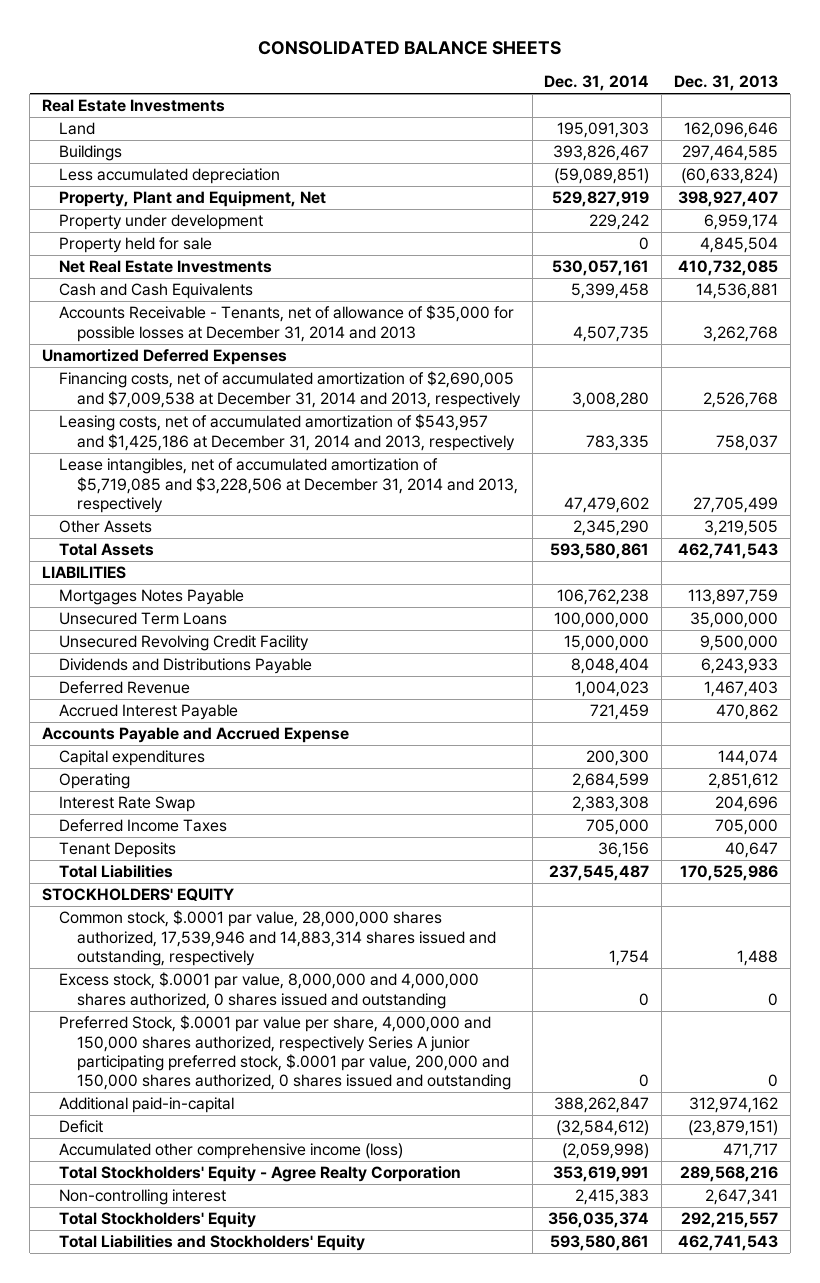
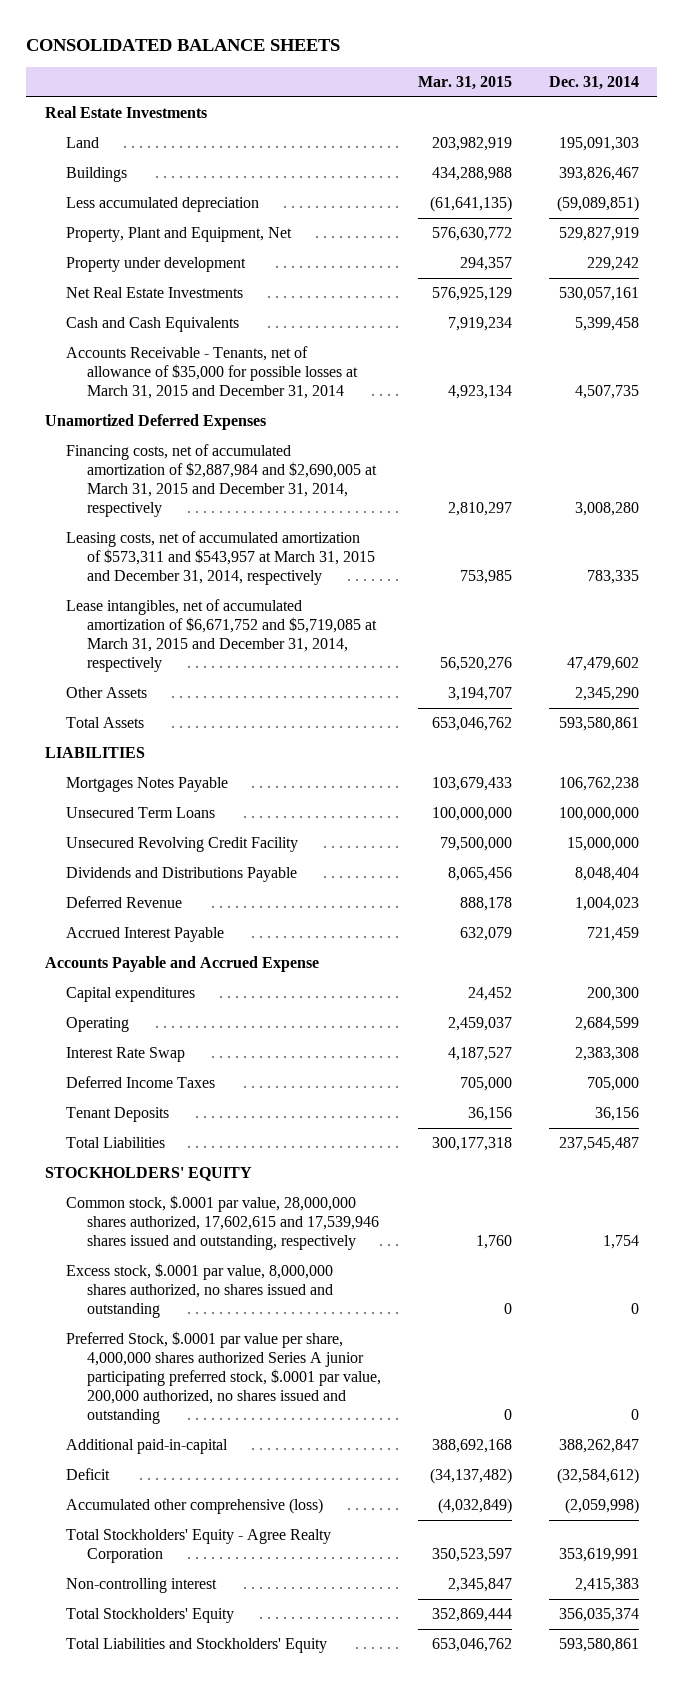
- | Dec. 31, 2014 | Dec. 31, 2013
+ | Mar. 31, 2015 | Dec. 31, 2014
- Property held for sale | 0 | 4,845,504
- Accounts Receivable - Tenants, net of allowance of $35,000 for possible losses at December 31, 2014 and 2013 | 4,507,735 | 3,262,768
+ Accounts Receivable - Tenants, net of allowance of $35,000 for possible losses at March 31, 2015 and December 31, 2014 | 4,923,134 | 4,507,735
- Financing costs, net of accumulated amortization of $2,690,005 and $7,009,538 at December 31, 2014 and 2013, respectively | 3,008,280 | 2,526,768
- Leasing costs, net of accumulated amortization of $543,957 and $1,425,186 at December 31, 2014 and 2013, respectively | 783,335 | 758,037
- Lease intangibles, net of accumulated amortization of $5,719,085 and $3,228,506 at December 31, 2014 and 2013, respectively | 47,479,602 | 27,705,499
+ Financing costs, net of accumulated amortization of $2,887,984 and $2,690,005 at March 31, 2015 and December 31, 2014, respectively | 2,810,297 | 3,008,280
+ Leasing costs, net of accumulated amortization of $573,311 and $543,957 at March 31, 2015 and December 31, 2014, respectively | 753,985 | 783,335
+ Lease intangibles, net of accumulated amortization of $6,671,752 and $5,719,085 at March 31, 2015 and December 31, 2014, respectively | 56,520,276 | 47,479,602
- Common stock, $.0001 par value, 28,000,000 shares authorized, 17,539,946 and 14,883,314 shares issued and outstanding, respectively | 1,754 | 1,488
- Excess stock, $.0001 par value, 8,000,000 and 4,000,000 shares authorized, 0 shares issued and outstanding | 0 | 0
- Preferred Stock, $.0001 par value per share, 4,000,000 and 150,000 shares authorized, respectively Series A junior participating preferred stock, $.0001 par value, 200,000 and 150,000 shares authorized, 0 shares issued and outstanding | 0 | 0
+ Common stock, $.0001 par value, 28,000,000 shares authorized, 17,602,615 and 17,539,946 shares issued and outstanding, respectively | 1,760 | 1,754
+ Excess stock, $.0001 par value, 8,000,000 shares authorized, no shares issued and outstanding | 0 | 0
+ Preferred Stock, $.0001 par value per share, 4,000,000 shares authorized Series A junior participating preferred stock, $.0001 par value, 200,000 authorized, no shares issued and outstanding | 0 | 0
- Accumulated other comprehensive income (loss) | (2,059,998) | 471,717
+ Accumulated other comprehensive (loss) | (4,032,849) | (2,059,998)

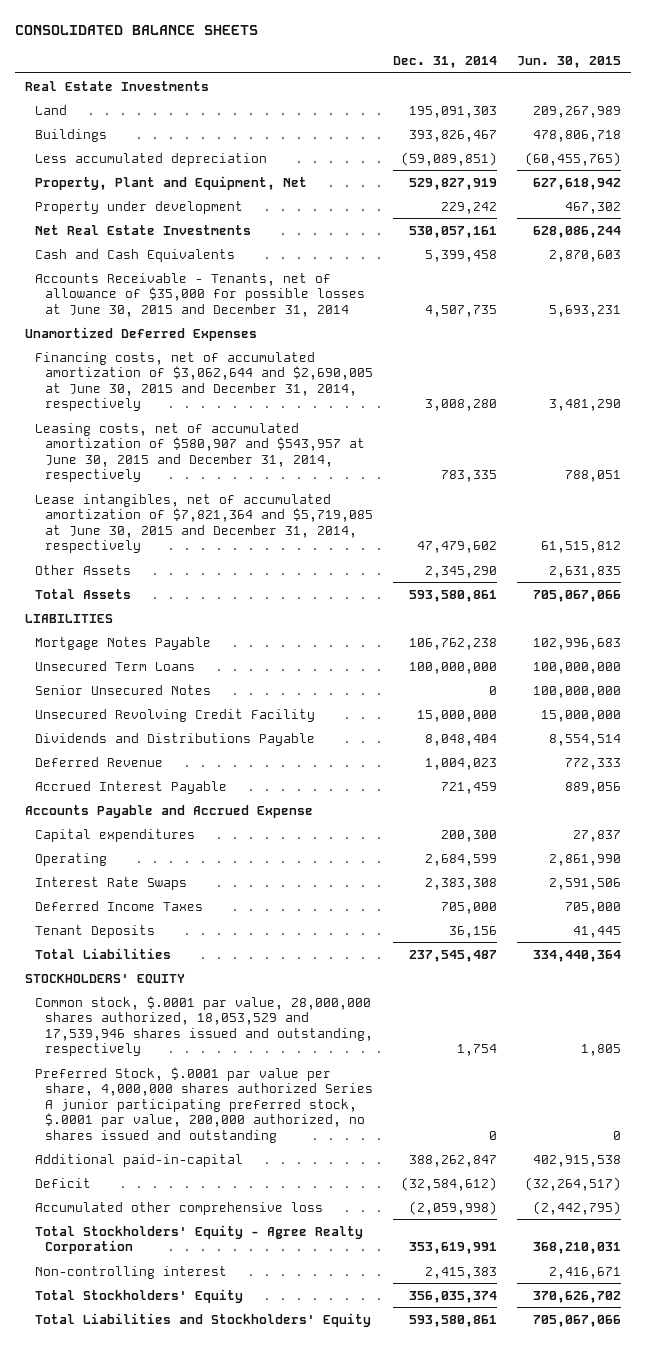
- | Mar. 31, 2015 | Dec. 31, 2014
+ | Dec. 31, 2014 | Jun. 30, 2015
- Accounts Receivable - Tenants, net of allowance of $35,000 for possible losses at March 31, 2015 and December 31, 2014 | 4,923,134 | 4,507,735
+ Accounts Receivable - Tenants, net of allowance of $35,000 for possible losses at June 30, 2015 and December 31, 2014 | 4,507,735 | 5,693,231
- Financing costs, net of accumulated amortization of $2,887,984 and $2,690,005 at March 31, 2015 and December 31, 2014, respectively | 2,810,297 | 3,008,280
- Leasing costs, net of accumulated amortization of $573,311 and $543,957 at March 31, 2015 and December 31, 2014, respectively | 753,985 | 783,335
- Lease intangibles, net of accumulated amortization of $6,671,752 and $5,719,085 at March 31, 2015 and December 31, 2014, respectively | 56,520,276 | 47,479,602
+ Financing costs, net of accumulated amortization of $3,062,644 and $2,690,005 at June 30, 2015 and December 31, 2014, respectively | 3,008,280 | 3,481,290
+ Leasing costs, net of accumulated amortization of $580,907 and $543,957 at June 30, 2015 and December 31, 2014, respectively | 783,335 | 788,051
+ Lease intangibles, net of accumulated amortization of $7,821,364 and $5,719,085 at June 30, 2015 and December 31, 2014, respectively | 47,479,602 | 61,515,812
- Mortgages Notes Payable | 103,679,433 | 106,762,238
+ Mortgage Notes Payable | 106,762,238 | 102,996,683
+ Senior Unsecured Notes | 0 | 100,000,000
- Interest Rate Swap | 4,187,527 | 2,383,308
+ Interest Rate Swaps | 2,383,308 | 2,591,506
- Common stock, $.0001 par value, 28,000,000 shares authorized, 17,602,615 and 17,539,946 shares issued and outstanding, respectively | 1,760 | 1,754
- Excess stock, $.0001 par value, 8,000,000 shares authorized, no shares issued and outstanding | 0 | 0
+ Common stock, $.0001 par value, 28,000,000 shares authorized, 18,053,529 and 17,539,946 shares issued and outstanding, respectively | 1,754 | 1,805
- Accumulated other comprehensive (loss) | (4,032,849) | (2,059,998)
+ Accumulated other comprehensive loss | (2,059,998) | (2,442,795)

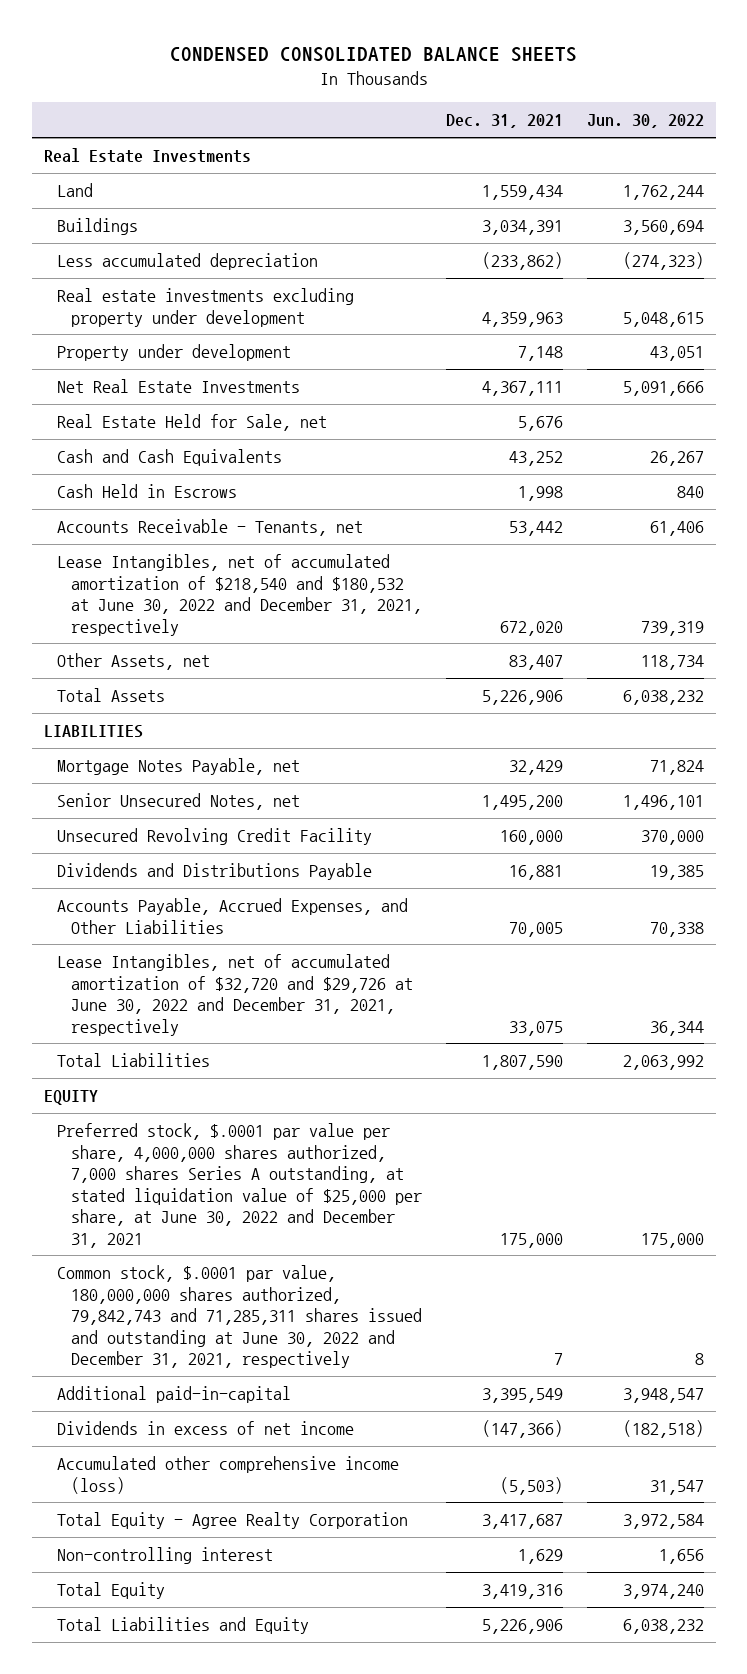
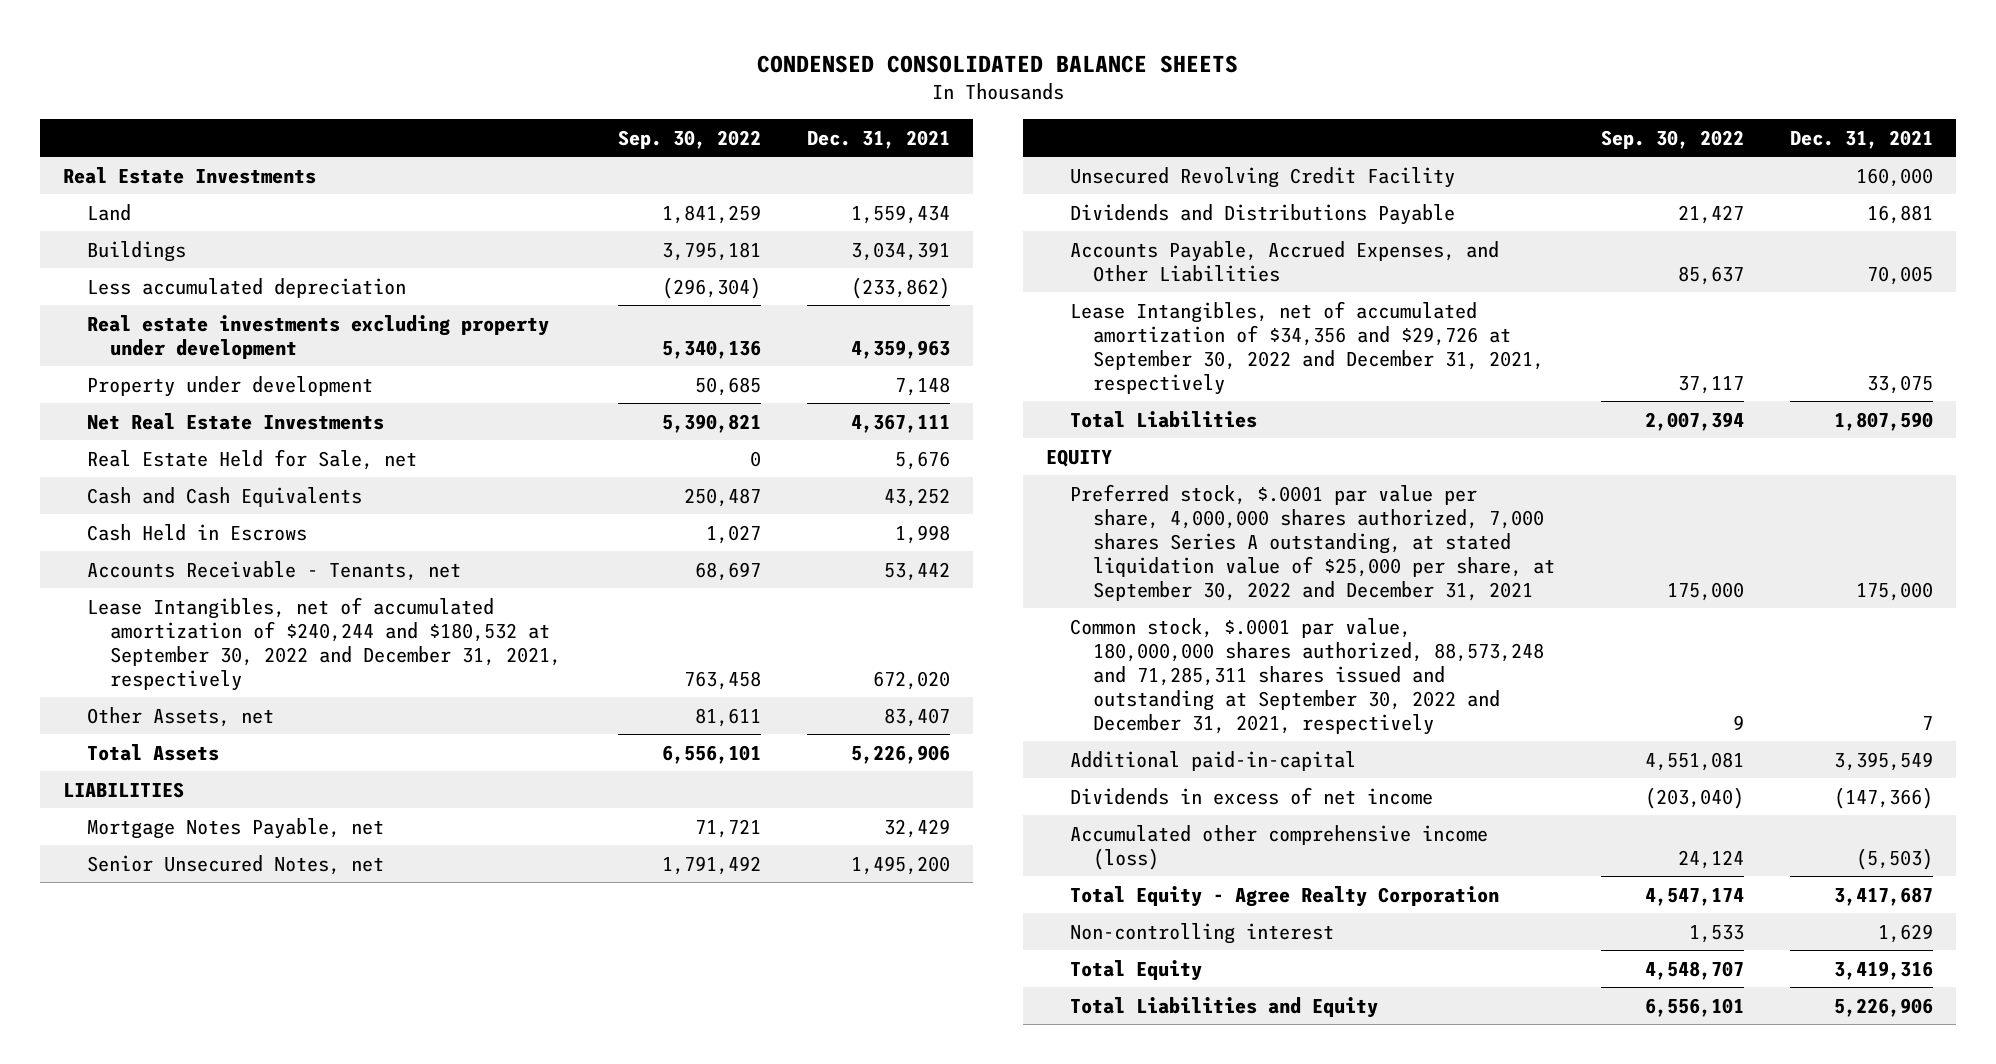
- | Dec. 31, 2021 | Jun. 30, 2022
+ | Sep. 30, 2022 | Dec. 31, 2021
- Lease Intangibles, net of accumulated amortization of $218,540 and $180,532 at June 30, 2022 and December 31, 2021, respectively | 672,020 | 739,319
+ Lease Intangibles, net of accumulated amortization of $240,244 and $180,532 at September 30, 2022 and December 31, 2021, respectively | 763,458 | 672,020
- Lease Intangibles, net of accumulated amortization of $32,720 and $29,726 at June 30, 2022 and December 31, 2021, respectively | 33,075 | 36,344
+ Lease Intangibles, net of accumulated amortization of $34,356 and $29,726 at September 30, 2022 and December 31, 2021, respectively | 37,117 | 33,075
- Preferred stock, $.0001 par value per share, 4,000,000 shares authorized, 7,000 shares Series A outstanding, at stated liquidation value of $25,000 per share, at June 30, 2022 and December 31, 2021 | 175,000 | 175,000
- Common stock, $.0001 par value, 180,000,000 shares authorized, 79,842,743 and 71,285,311 shares issued and outstanding at June 30, 2022 and December 31, 2021, respectively | 7 | 8
+ Preferred stock, $.0001 par value per share, 4,000,000 shares authorized, 7,000 shares Series A outstanding, at stated liquidation value of $25,000 per share, at September 30, 2022 and December 31, 2021 | 175,000 | 175,000
+ Common stock, $.0001 par value, 180,000,000 shares authorized, 88,573,248 and 71,285,311 shares issued and outstanding at September 30, 2022 and December 31, 2021, respectively | 9 | 7

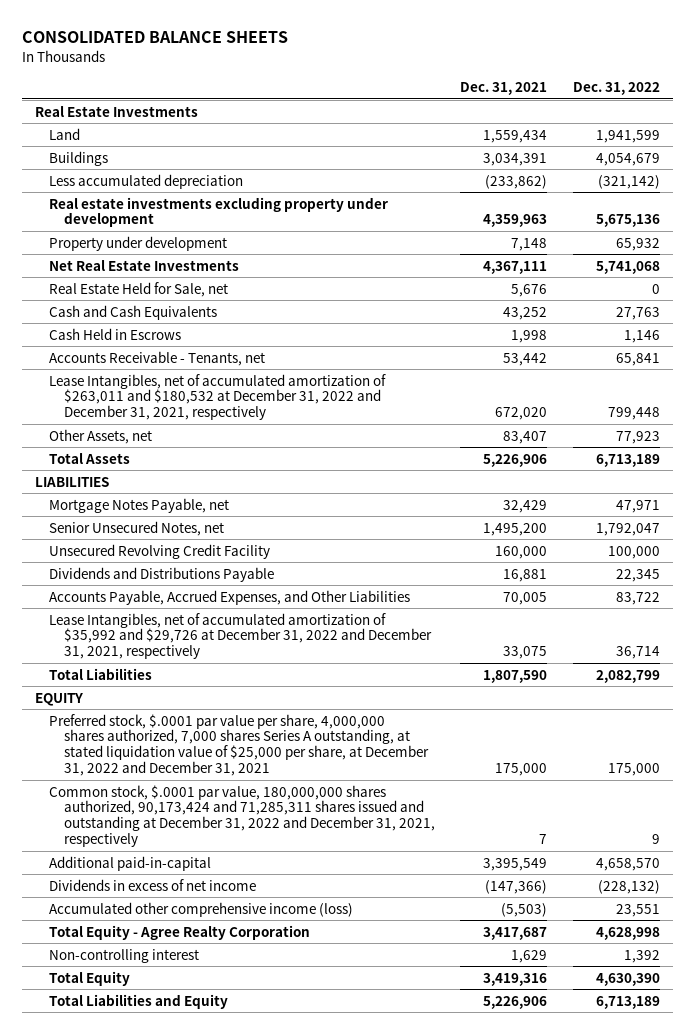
- CONDENSED CONSOLIDATED BALANCE SHEETS
+ CONSOLIDATED BALANCE SHEETS
- | Sep. 30, 2022 | Dec. 31, 2021
+ | Dec. 31, 2021 | Dec. 31, 2022
- Lease Intangibles, net of accumulated amortization of $240,244 and $180,532 at September 30, 2022 and December 31, 2021, respectively | 763,458 | 672,020
+ Lease Intangibles, net of accumulated amortization of $263,011 and $180,532 at December 31, 2022 and December 31, 2021, respectively | 672,020 | 799,448
- Lease Intangibles, net of accumulated amortization of $34,356 and $29,726 at September 30, 2022 and December 31, 2021, respectively | 37,117 | 33,075
+ Lease Intangibles, net of accumulated amortization of $35,992 and $29,726 at December 31, 2022 and December 31, 2021, respectively | 33,075 | 36,714
- Preferred stock, $.0001 par value per share, 4,000,000 shares authorized, 7,000 shares Series A outstanding, at stated liquidation value of $25,000 per share, at September 30, 2022 and December 31, 2021 | 175,000 | 175,000
- Common stock, $.0001 par value, 180,000,000 shares authorized, 88,573,248 and 71,285,311 shares issued and outstanding at September 30, 2022 and December 31, 2021, respectively | 9 | 7
+ Preferred stock, $.0001 par value per share, 4,000,000 shares authorized, 7,000 shares Series A outstanding, at stated liquidation value of $25,000 per share, at December 31, 2022 and December 31, 2021 | 175,000 | 175,000
+ Common stock, $.0001 par value, 180,000,000 shares authorized, 90,173,424 and 71,285,311 shares issued and outstanding at December 31, 2022 and December 31, 2021, respectively | 7 | 9

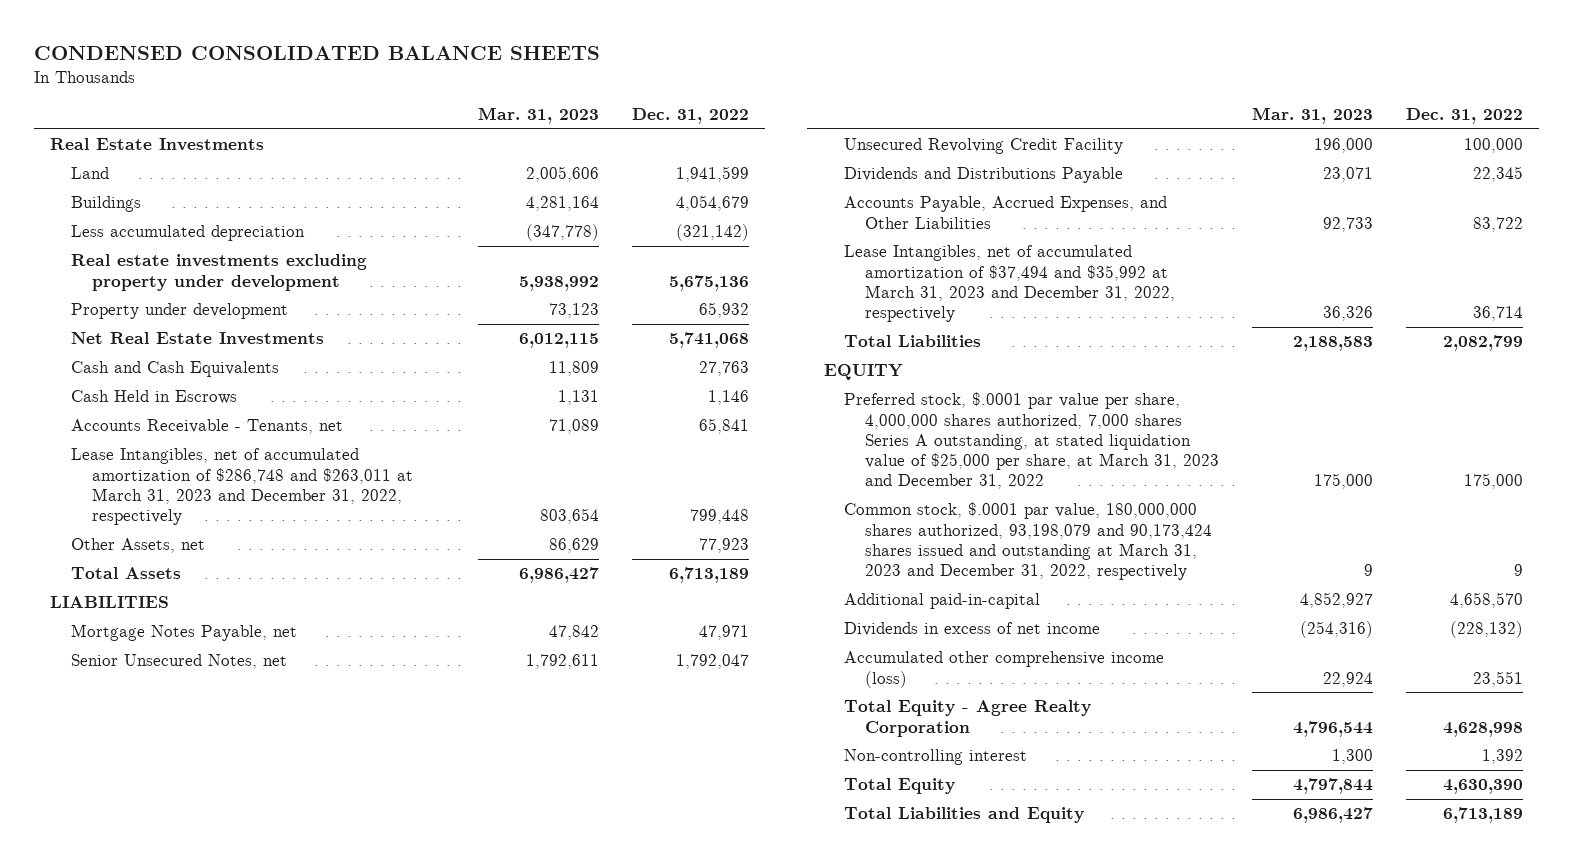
- CONSOLIDATED BALANCE SHEETS
+ CONDENSED CONSOLIDATED BALANCE SHEETS
- | Dec. 31, 2021 | Dec. 31, 2022
+ | Mar. 31, 2023 | Dec. 31, 2022
- Real Estate Held for Sale, net | 5,676 | 0
- Lease Intangibles, net of accumulated amortization of $263,011 and $180,532 at December 31, 2022 and December 31, 2021, respectively | 672,020 | 799,448
+ Lease Intangibles, net of accumulated amortization of $286,748 and $263,011 at March 31, 2023 and December 31, 2022, respectively | 803,654 | 799,448
- Lease Intangibles, net of accumulated amortization of $35,992 and $29,726 at December 31, 2022 and December 31, 2021, respectively | 33,075 | 36,714
+ Lease Intangibles, net of accumulated amortization of $37,494 and $35,992 at March 31, 2023 and December 31, 2022, respectively | 36,326 | 36,714
- Preferred stock, $.0001 par value per share, 4,000,000 shares authorized, 7,000 shares Series A outstanding, at stated liquidation value of $25,000 per share, at December 31, 2022 and December 31, 2021 | 175,000 | 175,000
- Common stock, $.0001 par value, 180,000,000 shares authorized, 90,173,424 and 71,285,311 shares issued and outstanding at December 31, 2022 and December 31, 2021, respectively | 7 | 9
+ Preferred stock, $.0001 par value per share, 4,000,000 shares authorized, 7,000 shares Series A outstanding, at stated liquidation value of $25,000 per share, at March 31, 2023 and December 31, 2022 | 175,000 | 175,000
+ Common stock, $.0001 par value, 180,000,000 shares authorized, 93,198,079 and 90,173,424 shares issued and outstanding at March 31, 2023 and December 31, 2022, respectively | 9 | 9

